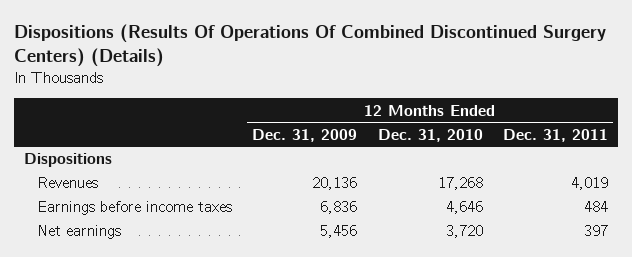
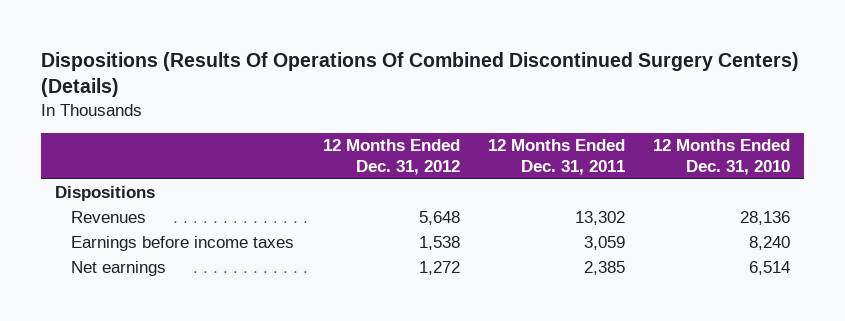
- | 12 Months Ended Dec. 31, 2009 | 12 Months Ended Dec. 31, 2010 | 12 Months Ended Dec. 31, 2011
+ | 12 Months Ended Dec. 31, 2012 | 12 Months Ended Dec. 31, 2011 | 12 Months Ended Dec. 31, 2010
- Revenues | 20,136 | 17,268 | 4,019
- Earnings before income taxes | 6,836 | 4,646 | 484
- Net earnings | 5,456 | 3,720 | 397
+ Revenues | 5,648 | 13,302 | 28,136
+ Earnings before income taxes | 1,538 | 3,059 | 8,240
+ Net earnings | 1,272 | 2,385 | 6,514

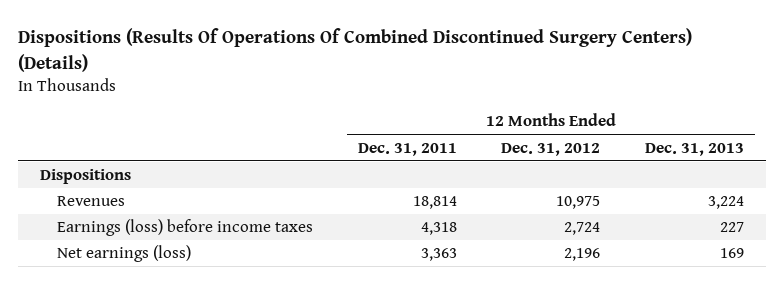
- | 12 Months Ended Dec. 31, 2012 | 12 Months Ended Dec. 31, 2011 | 12 Months Ended Dec. 31, 2010
+ | 12 Months Ended Dec. 31, 2011 | 12 Months Ended Dec. 31, 2012 | 12 Months Ended Dec. 31, 2013
- Revenues | 5,648 | 13,302 | 28,136
- Earnings before income taxes | 1,538 | 3,059 | 8,240
- Net earnings | 1,272 | 2,385 | 6,514
+ Revenues | 18,814 | 10,975 | 3,224
+ Earnings (loss) before income taxes | 4,318 | 2,724 | 227
+ Net earnings (loss) | 3,363 | 2,196 | 169

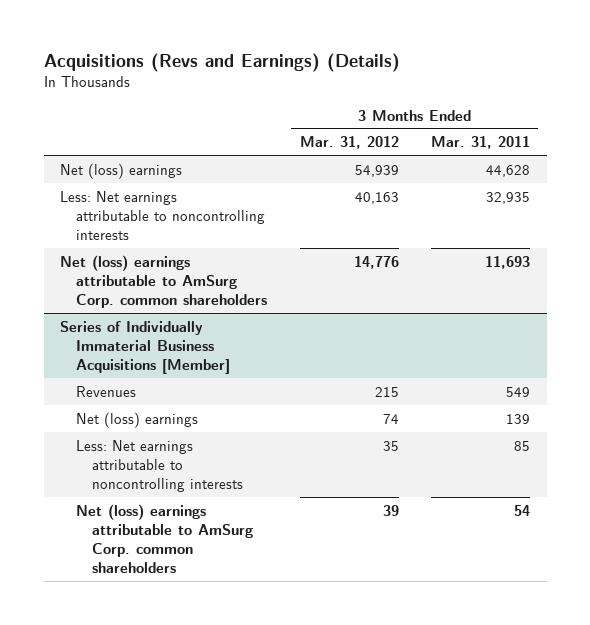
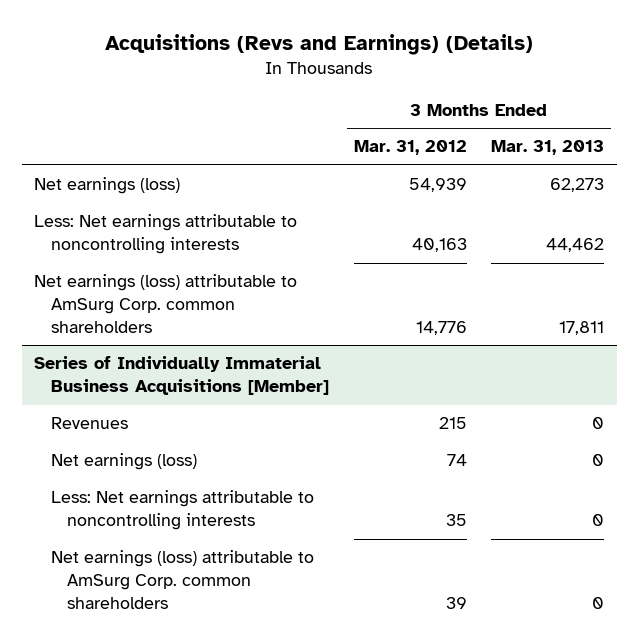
- | 3 Months Ended Mar. 31, 2012 | 3 Months Ended Mar. 31, 2011
+ | 3 Months Ended Mar. 31, 2012 | 3 Months Ended Mar. 31, 2013
- Net (loss) earnings | 54,939 | 44,628
+ Net earnings (loss) | 54,939 | 62,273
- Net (loss) earnings attributable to AmSurg Corp. common shareholders | 14,776 | 11,693
+ Net earnings (loss) attributable to AmSurg Corp. common shareholders | 14,776 | 17,811
@ Series of Individually Immaterial Business Acquisitions [Member]
- Net (loss) earnings | 74 | 139
+ Net earnings (loss) | 74 | 0
- Net (loss) earnings attributable to AmSurg Corp. common shareholders | 39 | 54
+ Net earnings (loss) attributable to AmSurg Corp. common shareholders | 39 | 0

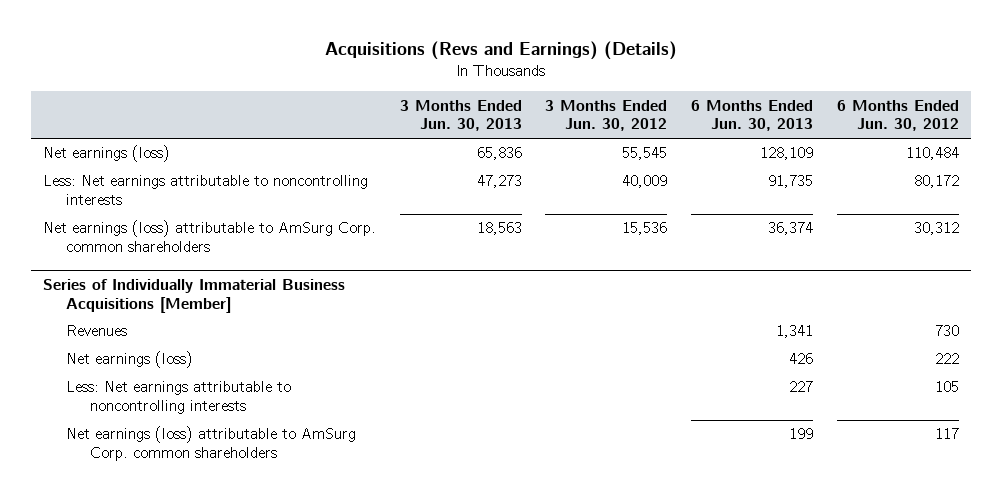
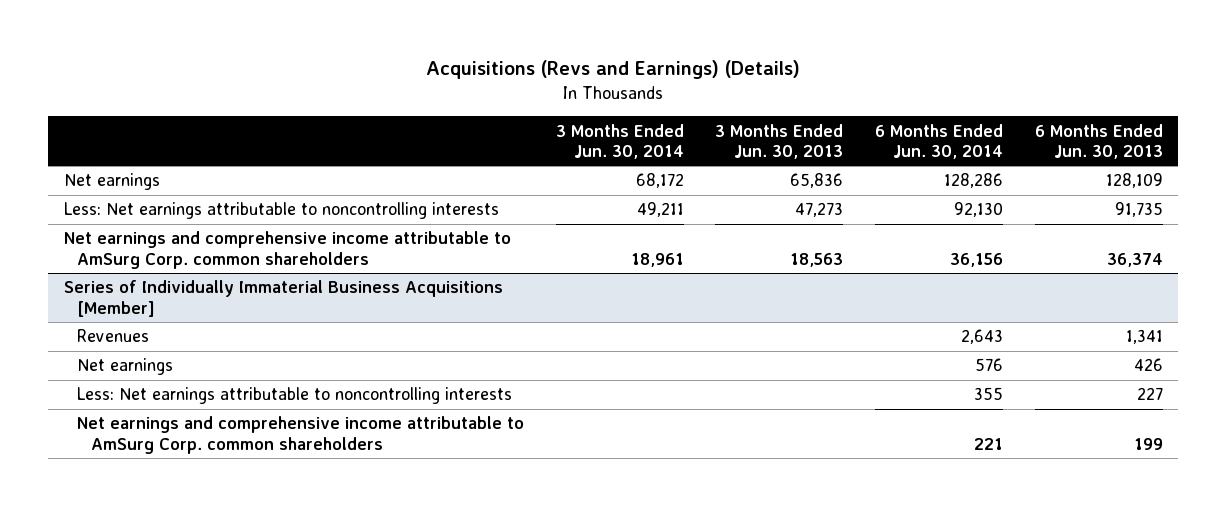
- | 3 Months Ended Jun. 30, 2013 | 3 Months Ended Jun. 30, 2012 | 6 Months Ended Jun. 30, 2013 | 6 Months Ended Jun. 30, 2012
+ | 3 Months Ended Jun. 30, 2014 | 3 Months Ended Jun. 30, 2013 | 6 Months Ended Jun. 30, 2014 | 6 Months Ended Jun. 30, 2013
- Net earnings (loss) | 65,836 | 55,545 | 128,109 | 110,484
+ Net earnings | 68,172 | 65,836 | 128,286 | 128,109
- Net earnings (loss) attributable to AmSurg Corp. common shareholders | 18,563 | 15,536 | 36,374 | 30,312
+ Net earnings and comprehensive income attributable to AmSurg Corp. common shareholders | 18,961 | 18,563 | 36,156 | 36,374
@ Series of Individually Immaterial Business Acquisitions [Member]
- Net earnings (loss) | | | 426 | 222
+ Net earnings | | | 576 | 426
- Net earnings (loss) attributable to AmSurg Corp. common shareholders | | | 199 | 117
+ Net earnings and comprehensive income attributable to AmSurg Corp. common shareholders | | | 221 | 199

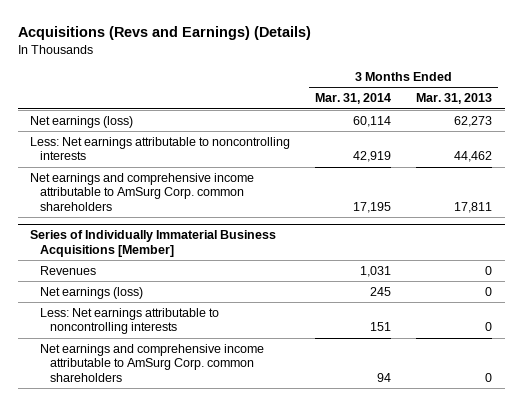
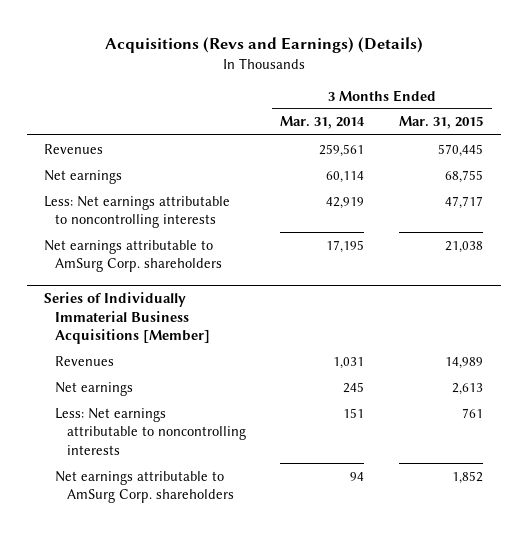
- | 3 Months Ended Mar. 31, 2014 | 3 Months Ended Mar. 31, 2013
+ | 3 Months Ended Mar. 31, 2014 | 3 Months Ended Mar. 31, 2015
- Net earnings (loss) | 60,114 | 62,273
+ Revenues | 259,561 | 570,445
+ Net earnings | 60,114 | 68,755
- Net earnings and comprehensive income attributable to AmSurg Corp. common shareholders | 17,195 | 17,811
+ Net earnings attributable to AmSurg Corp. shareholders | 17,195 | 21,038
@ Series of Individually Immaterial Business Acquisitions [Member]
- Net earnings (loss) | 245 | 0
+ Net earnings | 245 | 2,613
- Net earnings and comprehensive income attributable to AmSurg Corp. common shareholders | 94 | 0
+ Net earnings attributable to AmSurg Corp. shareholders | 94 | 1,852

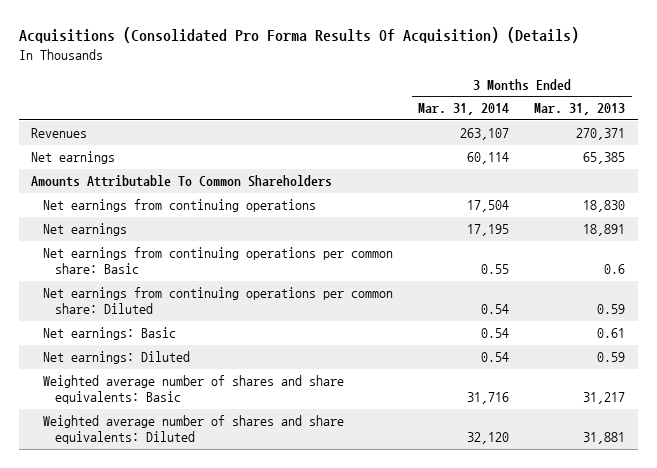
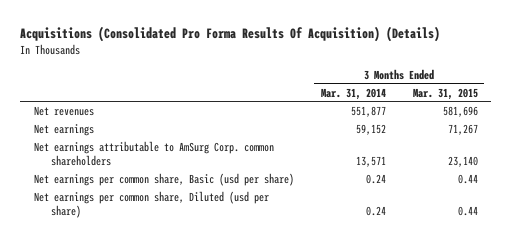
- | 3 Months Ended Mar. 31, 2014 | 3 Months Ended Mar. 31, 2013
+ | 3 Months Ended Mar. 31, 2014 | 3 Months Ended Mar. 31, 2015
- Revenues | 263,107 | 270,371
- Net earnings | 60,114 | 65,385
- Amounts Attributable To Common Shareholders
- Net earnings from continuing operations | 17,504 | 18,830
- Net earnings | 17,195 | 18,891
- Net earnings from continuing operations per common share: Basic | 0.55 | 0.6
- Net earnings from continuing operations per common share: Diluted | 0.54 | 0.59
- Net earnings: Basic | 0.54 | 0.61
- Net earnings: Diluted | 0.54 | 0.59
- Weighted average number of shares and share equivalents: Basic | 31,716 | 31,217
- Weighted average number of shares and share equivalents: Diluted | 32,120 | 31,881
+ Net revenues | 551,877 | 581,696
+ Net earnings | 59,152 | 71,267
+ Net earnings attributable to AmSurg Corp. common shareholders | 13,571 | 23,140
+ Net earnings per common share, Basic (usd per share) | 0.24 | 0.44
+ Net earnings per common share, Diluted (usd per share) | 0.24 | 0.44

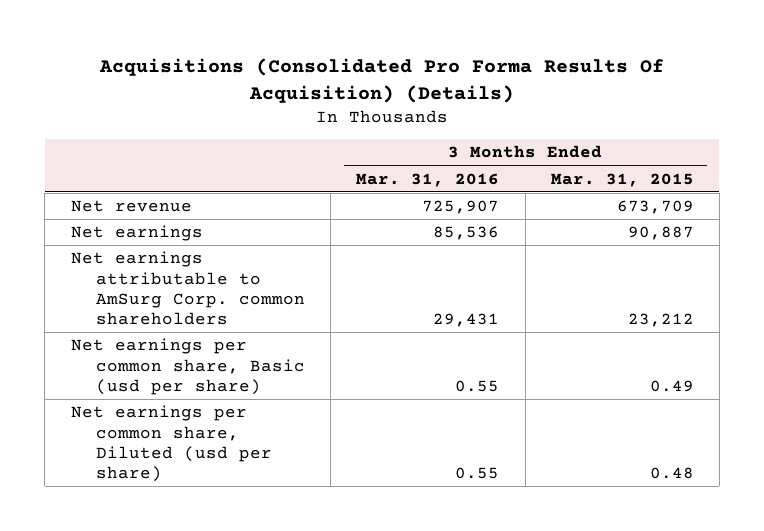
- | 3 Months Ended Mar. 31, 2014 | 3 Months Ended Mar. 31, 2015
+ | 3 Months Ended Mar. 31, 2016 | 3 Months Ended Mar. 31, 2015
- Net revenues | 551,877 | 581,696
- Net earnings | 59,152 | 71,267
- Net earnings attributable to AmSurg Corp. common shareholders | 13,571 | 23,140
- Net earnings per common share, Basic (usd per share) | 0.24 | 0.44
- Net earnings per common share, Diluted (usd per share) | 0.24 | 0.44
+ Net revenue | 725,907 | 673,709
+ Net earnings | 85,536 | 90,887
+ Net earnings attributable to AmSurg Corp. common shareholders | 29,431 | 23,212
+ Net earnings per common share, Basic (usd per share) | 0.55 | 0.49
+ Net earnings per common share, Diluted (usd per share) | 0.55 | 0.48

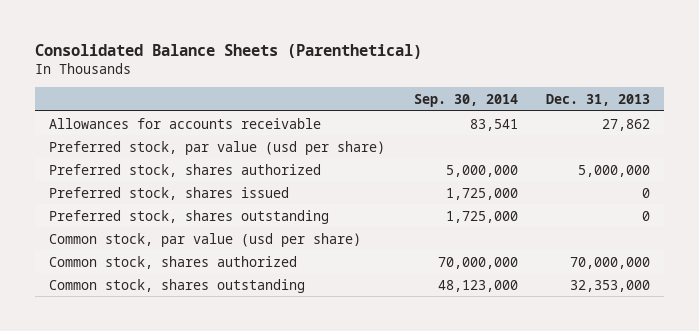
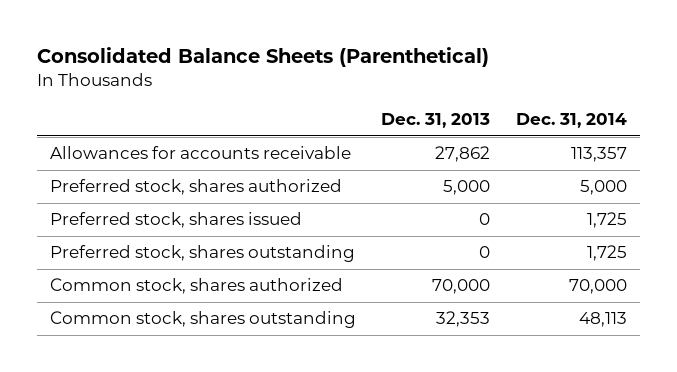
- | Sep. 30, 2014 | Dec. 31, 2013
+ | Dec. 31, 2013 | Dec. 31, 2014
- Preferred stock, par value (usd per share)
- Preferred stock, shares authorized | 5,000,000 | 5,000,000
+ Preferred stock, shares authorized | 5,000 | 5,000
- Common stock, par value (usd per share)
- Common stock, shares authorized | 70,000,000 | 70,000,000
- Common stock, shares outstanding | 48,123,000 | 32,353,000
+ Common stock, shares authorized | 70,000 | 70,000
+ Common stock, shares outstanding | 32,353 | 48,113

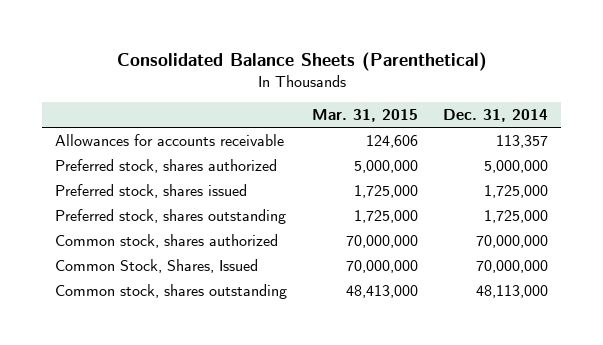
- | Dec. 31, 2013 | Dec. 31, 2014
+ | Mar. 31, 2015 | Dec. 31, 2014
- Preferred stock, shares authorized | 5,000 | 5,000
- Preferred stock, shares issued | 0 | 1,725
- Preferred stock, shares outstanding | 0 | 1,725
- Common stock, shares authorized | 70,000 | 70,000
- Common stock, shares outstanding | 32,353 | 48,113
+ Preferred stock, shares authorized | 5,000,000 | 5,000,000
+ Preferred stock, shares issued | 1,725,000 | 1,725,000
+ Preferred stock, shares outstanding | 1,725,000 | 1,725,000
+ Common stock, shares authorized | 70,000,000 | 70,000,000
+ Common Stock, Shares, Issued | 70,000,000 | 70,000,000
+ Common stock, shares outstanding | 48,413,000 | 48,113,000

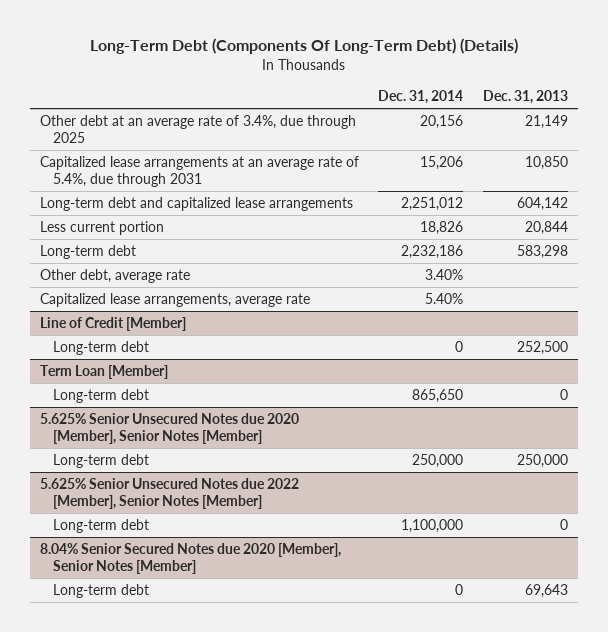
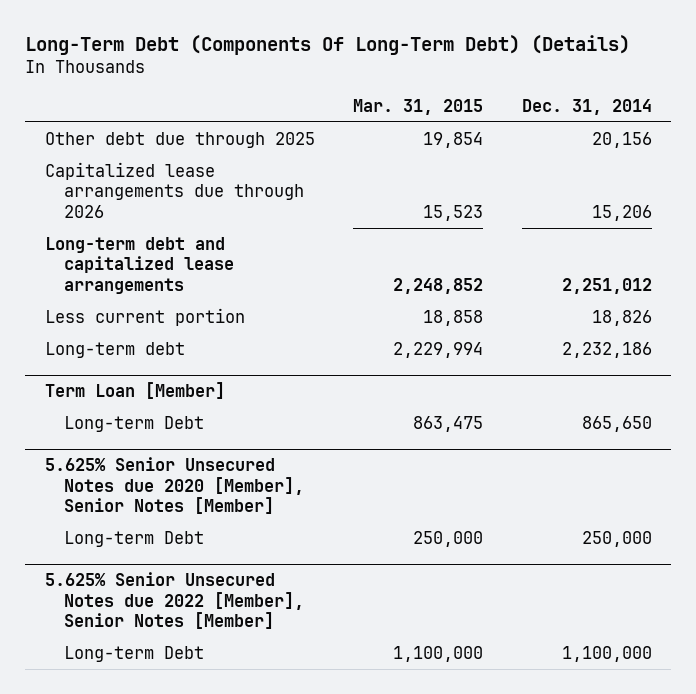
- | Dec. 31, 2014 | Dec. 31, 2013
+ | Mar. 31, 2015 | Dec. 31, 2014
- Other debt at an average rate of 3.4%, due through 2025 | 20,156 | 21,149
- Capitalized lease arrangements at an average rate of 5.4%, due through 2031 | 15,206 | 10,850
+ Other debt due through 2025 | 19,854 | 20,156
+ Capitalized lease arrangements due through 2026 | 15,523 | 15,206
- Other debt, average rate | 3.40% |
- Capitalized lease arrangements, average rate | 5.40% |
- Line of Credit [Member]
- Long-term debt | 0 | 252,500
@ Term Loan [Member]
- Long-term debt | 865,650 | 0
+ Long-term Debt | 863,475 | 865,650
@ 5.625% Senior Unsecured Notes due 2020 [Member], Senior Notes [Member]
- Long-term debt | 250,000 | 250,000
+ Long-term Debt | 250,000 | 250,000
@ 5.625% Senior Unsecured Notes due 2022 [Member], Senior Notes [Member]
- Long-term debt | 1,100,000 | 0
- 8.04% Senior Secured Notes due 2020 [Member], Senior Notes [Member]
- Long-term debt | 0 | 69,643
@ 5.625% Senior Unsecured Notes due 2022 [Member], Senior Notes [Member]
+ Long-term Debt | 1,100,000 | 1,100,000

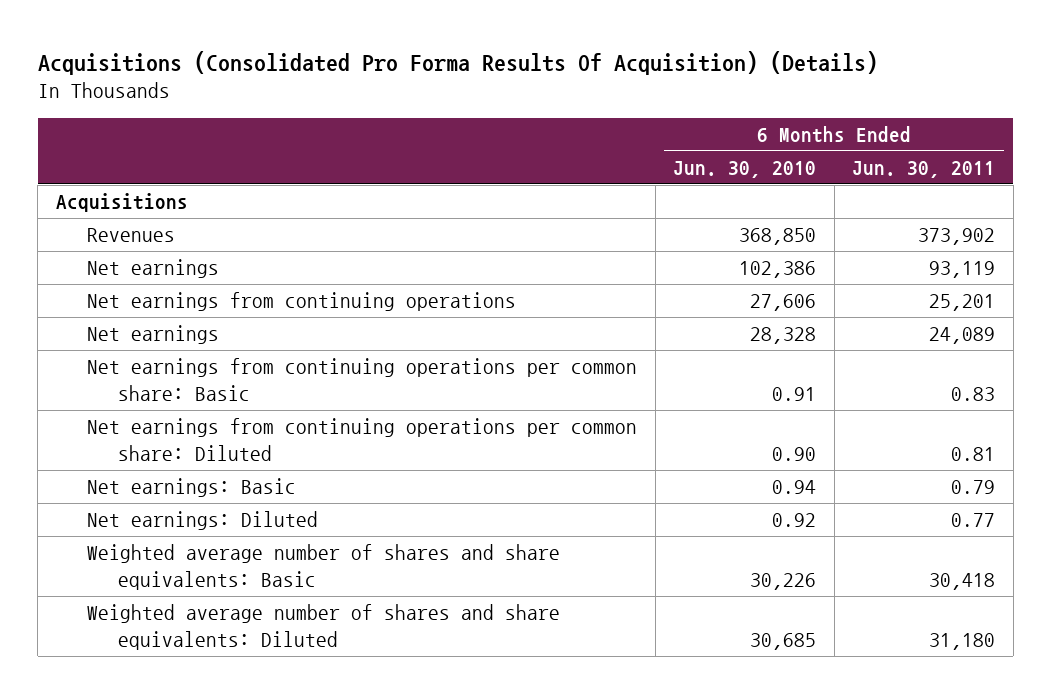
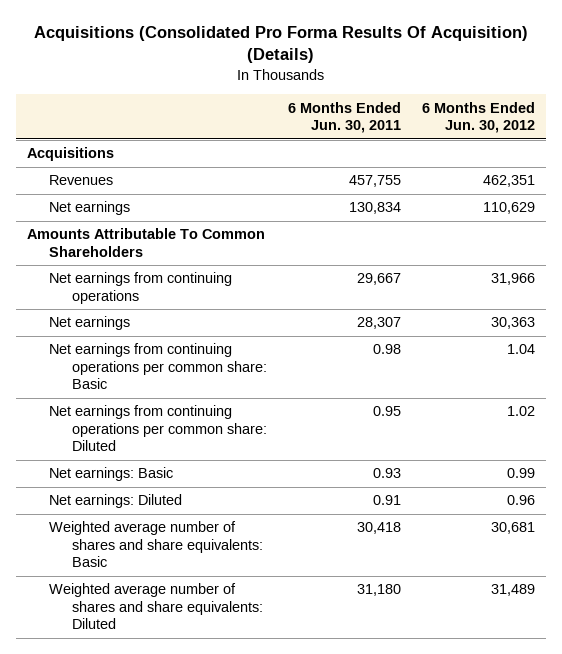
- | 6 Months Ended Jun. 30, 2010 | 6 Months Ended Jun. 30, 2011
+ | 6 Months Ended Jun. 30, 2011 | 6 Months Ended Jun. 30, 2012
- Revenues | 368,850 | 373,902
- Net earnings | 102,386 | 93,119
- Net earnings from continuing operations | 27,606 | 25,201
- Net earnings | 28,328 | 24,089
- Net earnings from continuing operations per common share: Basic | 0.91 | 0.83
- Net earnings from continuing operations per common share: Diluted | 0.90 | 0.81
- Net earnings: Basic | 0.94 | 0.79
- Net earnings: Diluted | 0.92 | 0.77
+ Revenues | 457,755 | 462,351
+ Net earnings | 130,834 | 110,629
+ Amounts Attributable To Common Shareholders
+ Net earnings from continuing operations | 29,667 | 31,966
+ Net earnings | 28,307 | 30,363
+ Net earnings from continuing operations per common share: Basic | 0.98 | 1.04
+ Net earnings from continuing operations per common share: Diluted | 0.95 | 1.02
+ Net earnings: Basic | 0.93 | 0.99
+ Net earnings: Diluted | 0.91 | 0.96

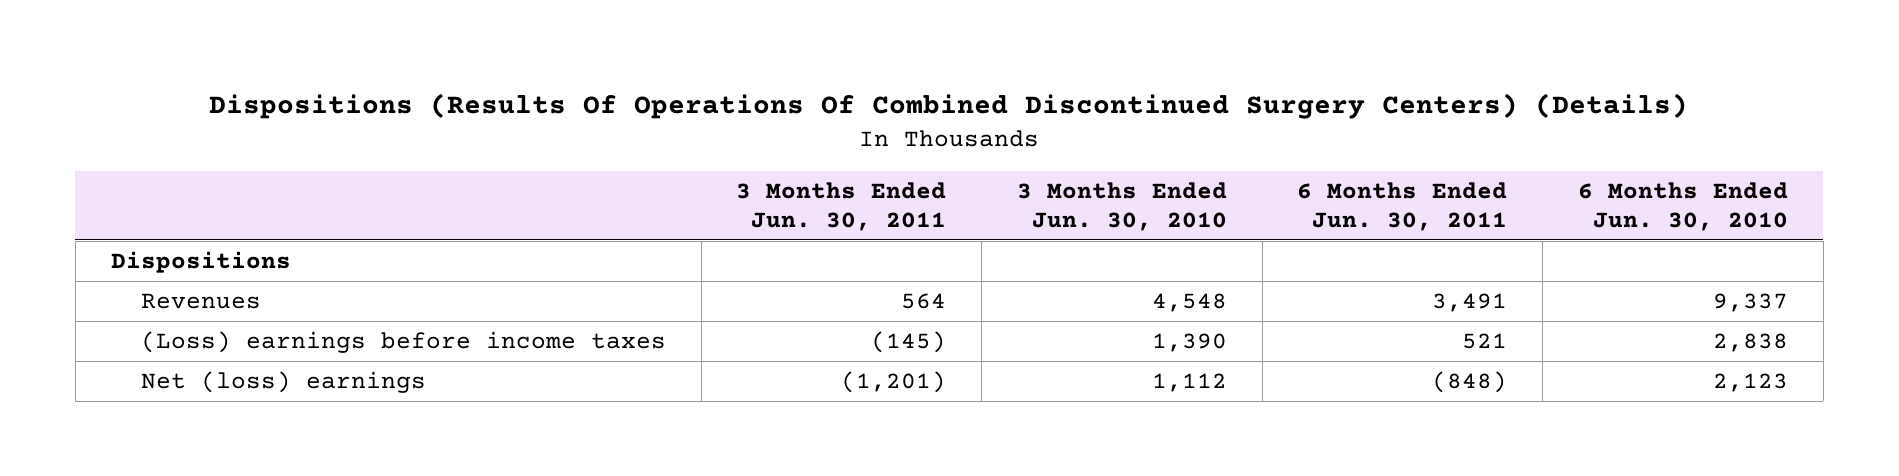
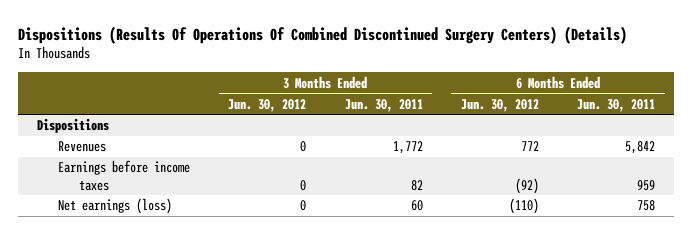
- | 3 Months Ended Jun. 30, 2011 | 3 Months Ended Jun. 30, 2010 | 6 Months Ended Jun. 30, 2011 | 6 Months Ended Jun. 30, 2010
+ | 3 Months Ended Jun. 30, 2012 | 3 Months Ended Jun. 30, 2011 | 6 Months Ended Jun. 30, 2012 | 6 Months Ended Jun. 30, 2011
- Revenues | 564 | 4,548 | 3,491 | 9,337
- (Loss) earnings before income taxes | (145) | 1,390 | 521 | 2,838
- Net (loss) earnings | (1,201) | 1,112 | (848) | 2,123
+ Revenues | 0 | 1,772 | 772 | 5,842
+ Earnings before income taxes | 0 | 82 | (92) | 959
+ Net earnings (loss) | 0 | 60 | (110) | 758

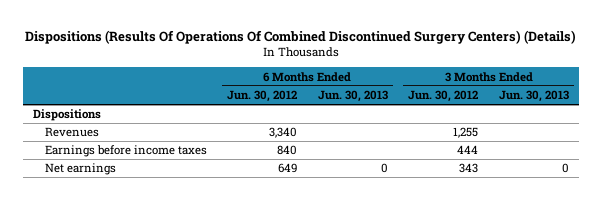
- | 3 Months Ended Jun. 30, 2012 | 3 Months Ended Jun. 30, 2011 | 6 Months Ended Jun. 30, 2012 | 6 Months Ended Jun. 30, 2011
+ | 6 Months Ended Jun. 30, 2012 | 6 Months Ended Jun. 30, 2013 | 3 Months Ended Jun. 30, 2012 | 3 Months Ended Jun. 30, 2013
- Revenues | 0 | 1,772 | 772 | 5,842
- Earnings before income taxes | 0 | 82 | (92) | 959
- Net earnings (loss) | 0 | 60 | (110) | 758
+ Revenues | 3,340 | | 1,255 |
+ Earnings before income taxes | 840 | | 444 |
+ Net earnings | 649 | 0 | 343 | 0

